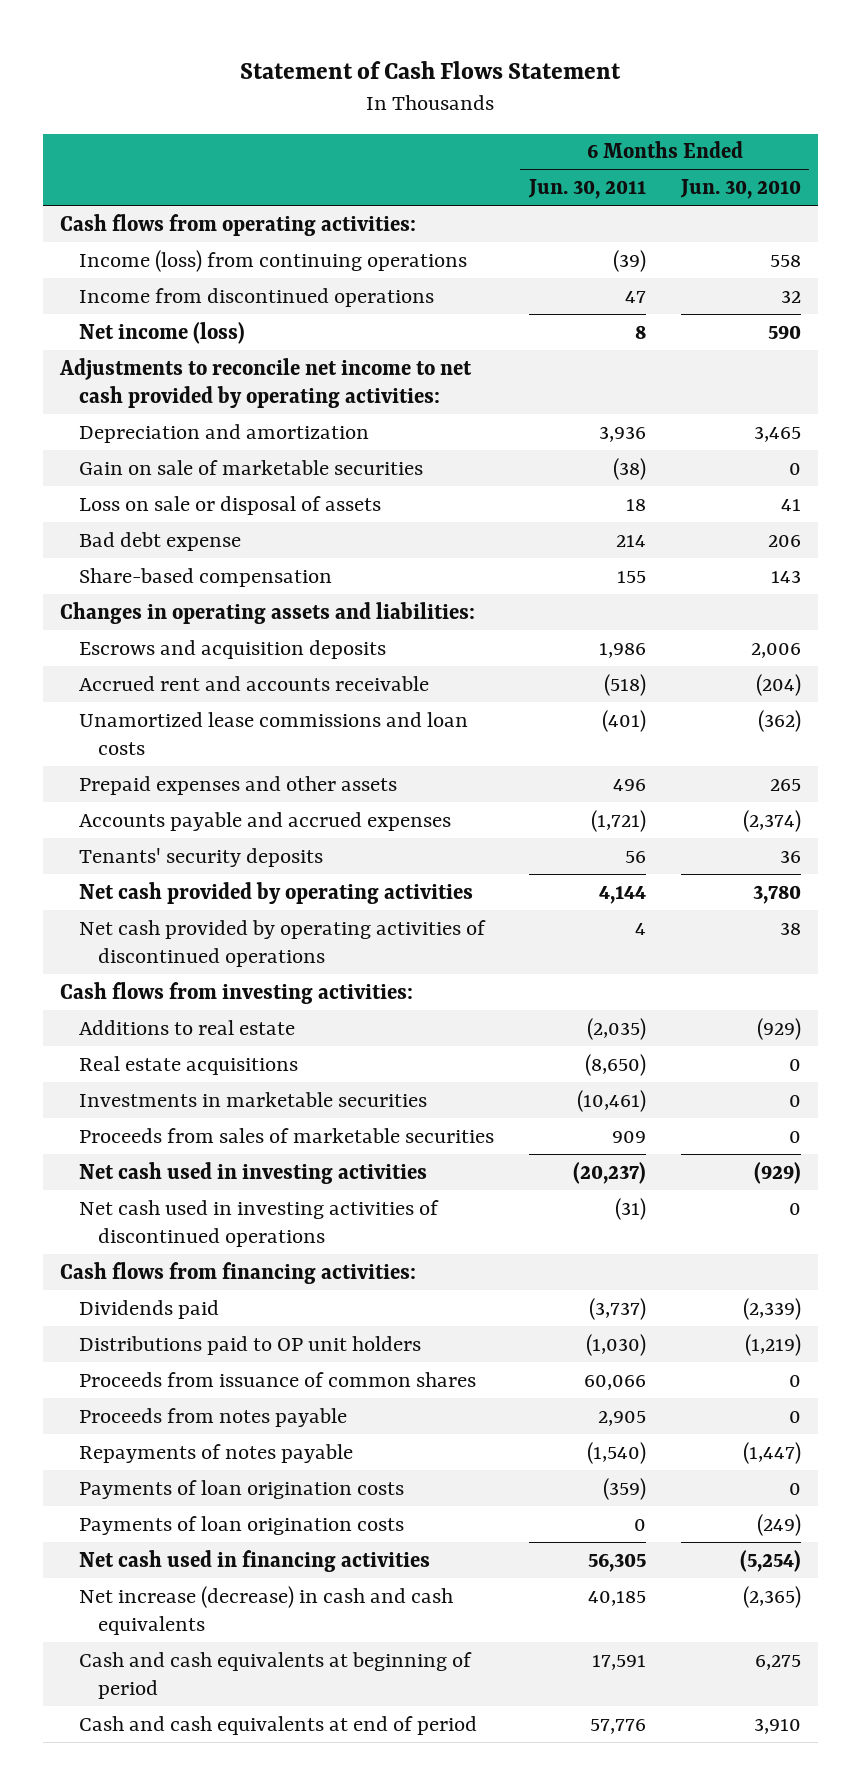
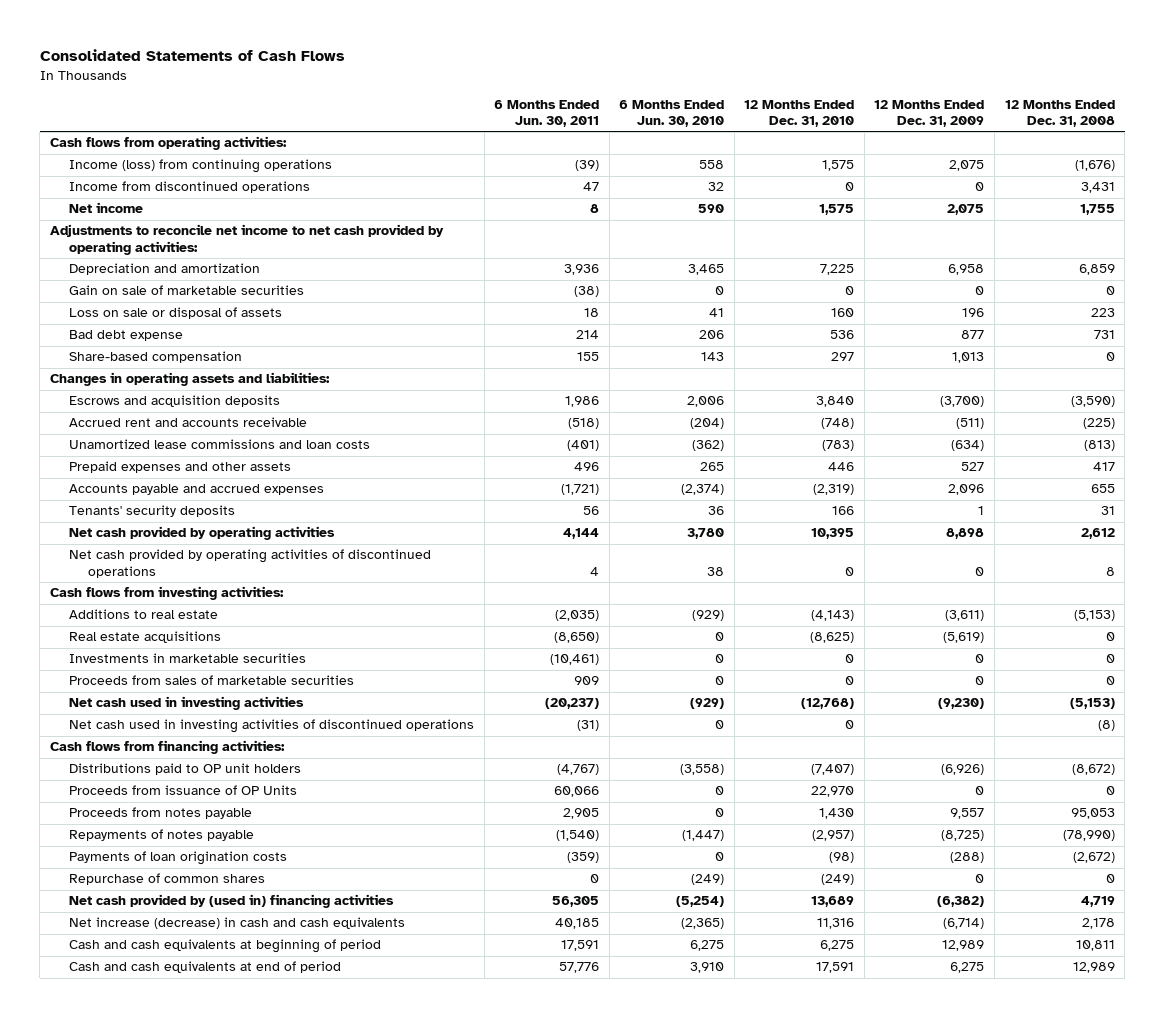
- Statement of Cash Flows Statement
+ Consolidated Statements of Cash Flows
- | 6 Months Ended Jun. 30, 2011 | 6 Months Ended Jun. 30, 2010
+ | 6 Months Ended Jun. 30, 2011 | 6 Months Ended Jun. 30, 2010 | 12 Months Ended Dec. 31, 2010 | 12 Months Ended Dec. 31, 2009 | 12 Months Ended Dec. 31, 2008
- Net income (loss) | 8 | 590
+ Net income | 8 | 590 | 1,575 | 2,075 | 1,755
- Dividends paid | (3,737) | (2,339)
- Distributions paid to OP unit holders | (1,030) | (1,219)
- Proceeds from issuance of common shares | 60,066 | 0
+ Distributions paid to OP unit holders | (4,767) | (3,558) | (7,407) | (6,926) | (8,672)
+ Proceeds from issuance of OP Units | 60,066 | 0 | 22,970 | 0 | 0
- Payments of loan origination costs | 0 | (249)
- Net cash used in financing activities | 56,305 | (5,254)
+ Repurchase of common shares | 0 | (249) | (249) | 0 | 0
+ Net cash provided by (used in) financing activities | 56,305 | (5,254) | 13,689 | (6,382) | 4,719

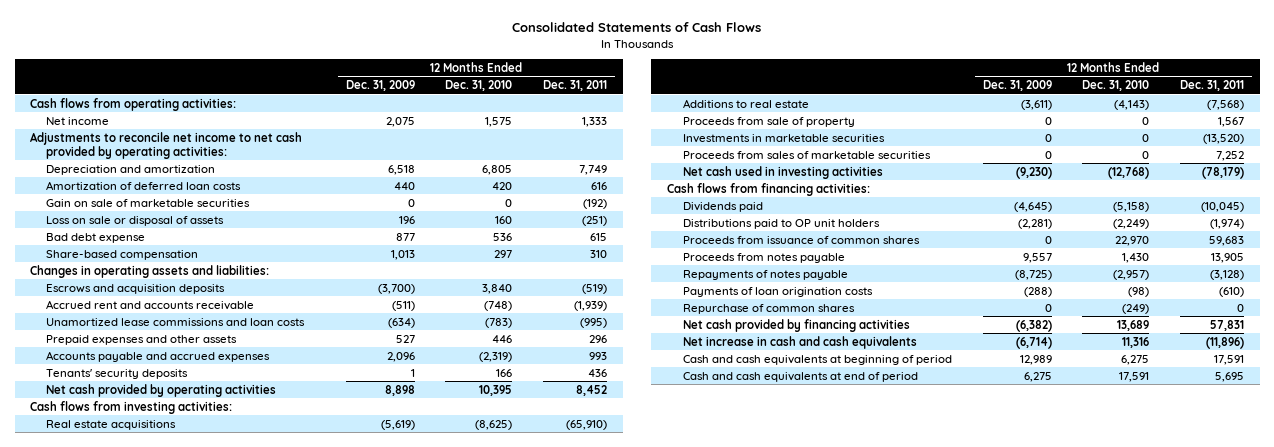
- | 6 Months Ended Jun. 30, 2011 | 6 Months Ended Jun. 30, 2010 | 12 Months Ended Dec. 31, 2010 | 12 Months Ended Dec. 31, 2009 | 12 Months Ended Dec. 31, 2008
+ | 12 Months Ended Dec. 31, 2009 | 12 Months Ended Dec. 31, 2010 | 12 Months Ended Dec. 31, 2011
- Income (loss) from continuing operations | (39) | 558 | 1,575 | 2,075 | (1,676)
- Income from discontinued operations | 47 | 32 | 0 | 0 | 3,431
- Depreciation and amortization | 3,936 | 3,465 | 7,225 | 6,958 | 6,859
+ Depreciation and amortization | 6,518 | 6,805 | 7,749
+ Amortization of deferred loan costs | 440 | 420 | 616
- Net cash provided by operating activities of discontinued operations | 4 | 38 | 0 | 0 | 8
moved down: Additions to real estate | (3,611) | (4,143) | (7,568)
+ Proceeds from sale of property | 0 | 0 | 1,567
- Net cash used in investing activities of discontinued operations | (31) | 0 | 0 | | (8)
- Distributions paid to OP unit holders | (4,767) | (3,558) | (7,407) | (6,926) | (8,672)
- Proceeds from issuance of OP Units | 60,066 | 0 | 22,970 | 0 | 0
+ Dividends paid | (4,645) | (5,158) | (10,045)
+ Distributions paid to OP unit holders | (2,281) | (2,249) | (1,974)
+ Proceeds from issuance of common shares | 0 | 22,970 | 59,683
- Net cash provided by (used in) financing activities | 56,305 | (5,254) | 13,689 | (6,382) | 4,719
- Net increase (decrease) in cash and cash equivalents | 40,185 | (2,365) | 11,316 | (6,714) | 2,178
+ Net cash provided by financing activities | (6,382) | 13,689 | 57,831
+ Net increase in cash and cash equivalents | (6,714) | 11,316 | (11,896)

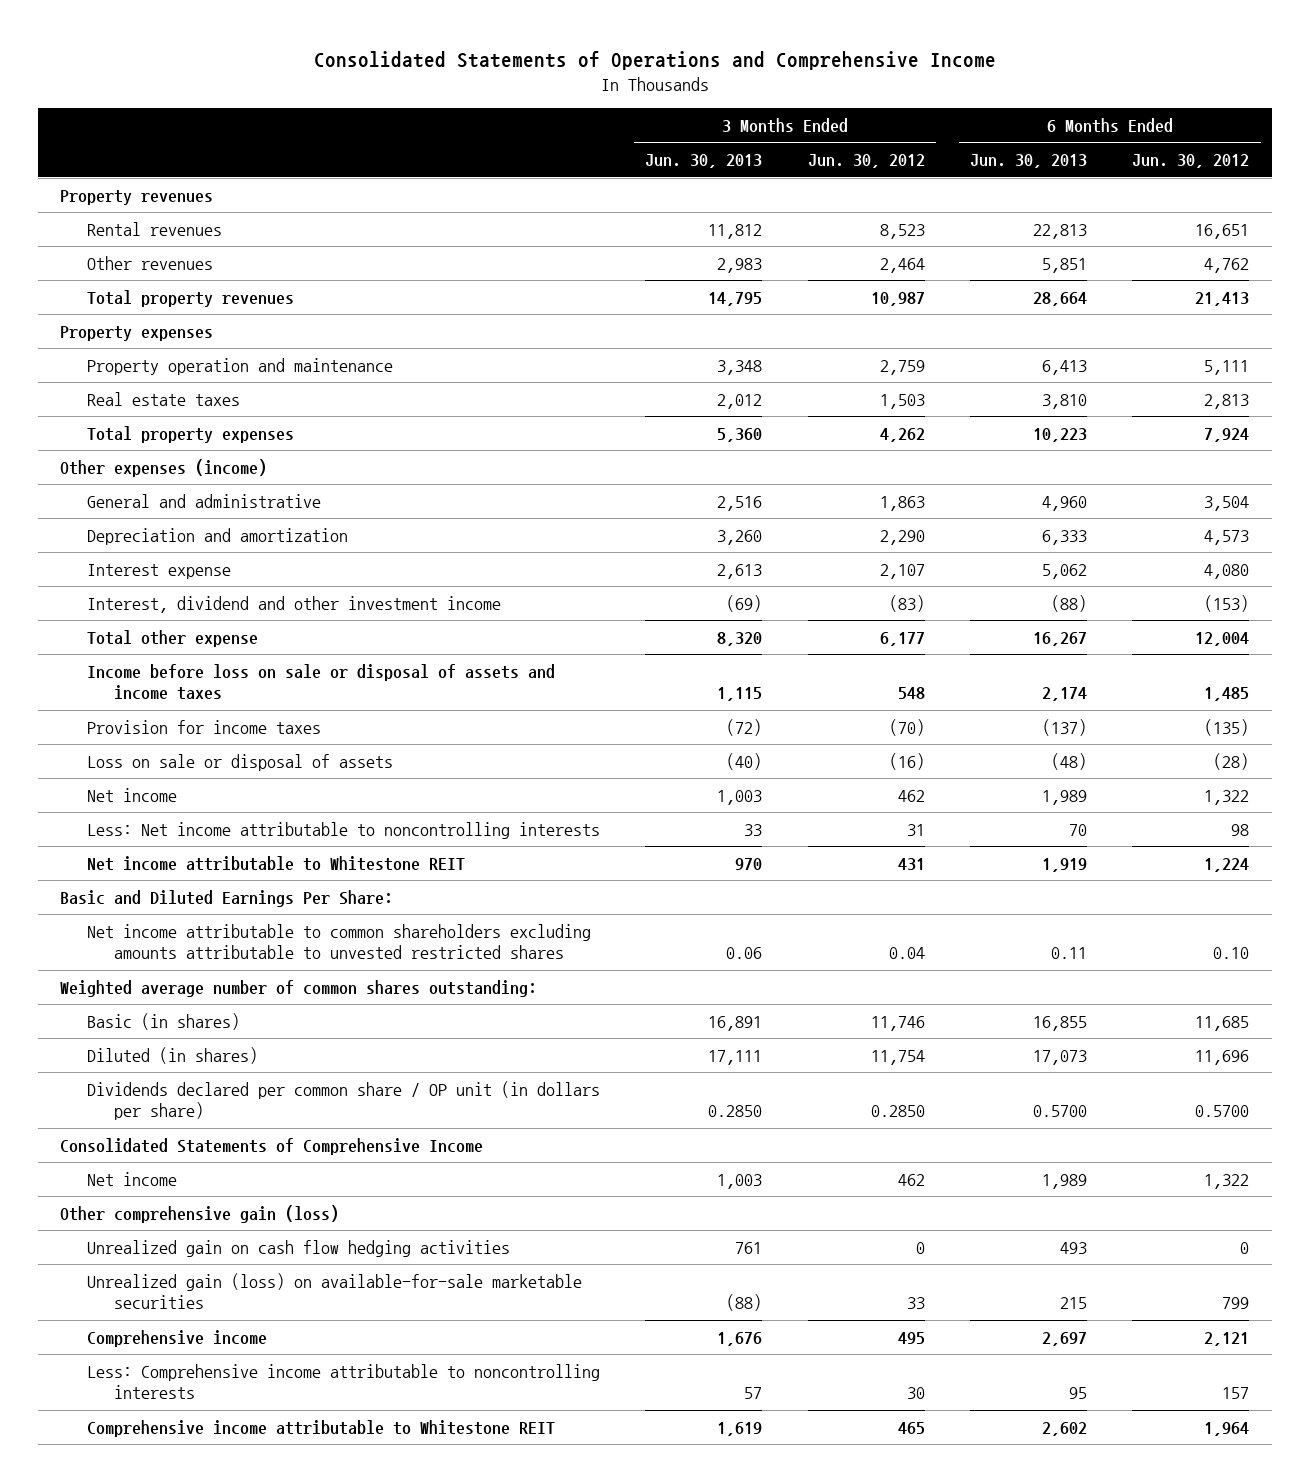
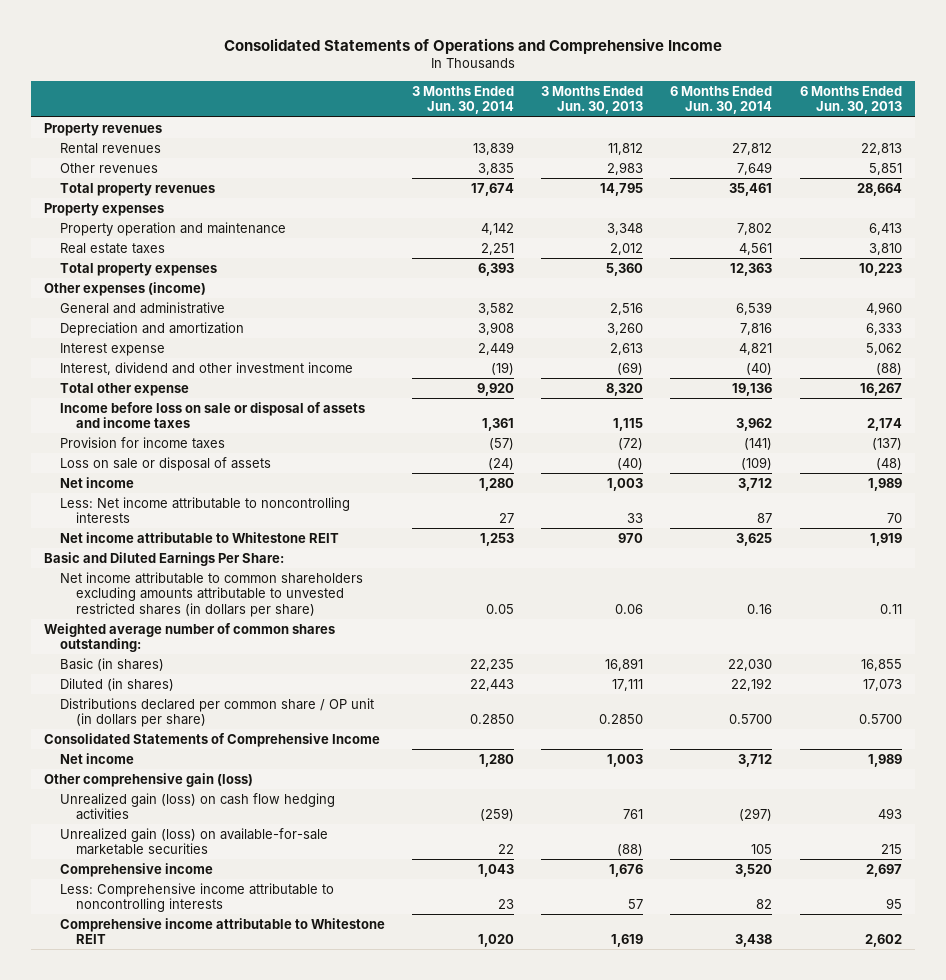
- | 3 Months Ended Jun. 30, 2013 | 3 Months Ended Jun. 30, 2012 | 6 Months Ended Jun. 30, 2013 | 6 Months Ended Jun. 30, 2012
+ | 3 Months Ended Jun. 30, 2014 | 3 Months Ended Jun. 30, 2013 | 6 Months Ended Jun. 30, 2014 | 6 Months Ended Jun. 30, 2013
- Net income attributable to common shareholders excluding amounts attributable to unvested restricted shares | 0.06 | 0.04 | 0.11 | 0.10
+ Net income attributable to common shareholders excluding amounts attributable to unvested restricted shares (in dollars per share) | 0.05 | 0.06 | 0.16 | 0.11
- Dividends declared per common share / OP unit (in dollars per share) | 0.2850 | 0.2850 | 0.5700 | 0.5700
+ Distributions declared per common share / OP unit (in dollars per share) | 0.2850 | 0.2850 | 0.5700 | 0.5700
- Unrealized gain on cash flow hedging activities | 761 | 0 | 493 | 0
+ Unrealized gain (loss) on cash flow hedging activities | (259) | 761 | (297) | 493

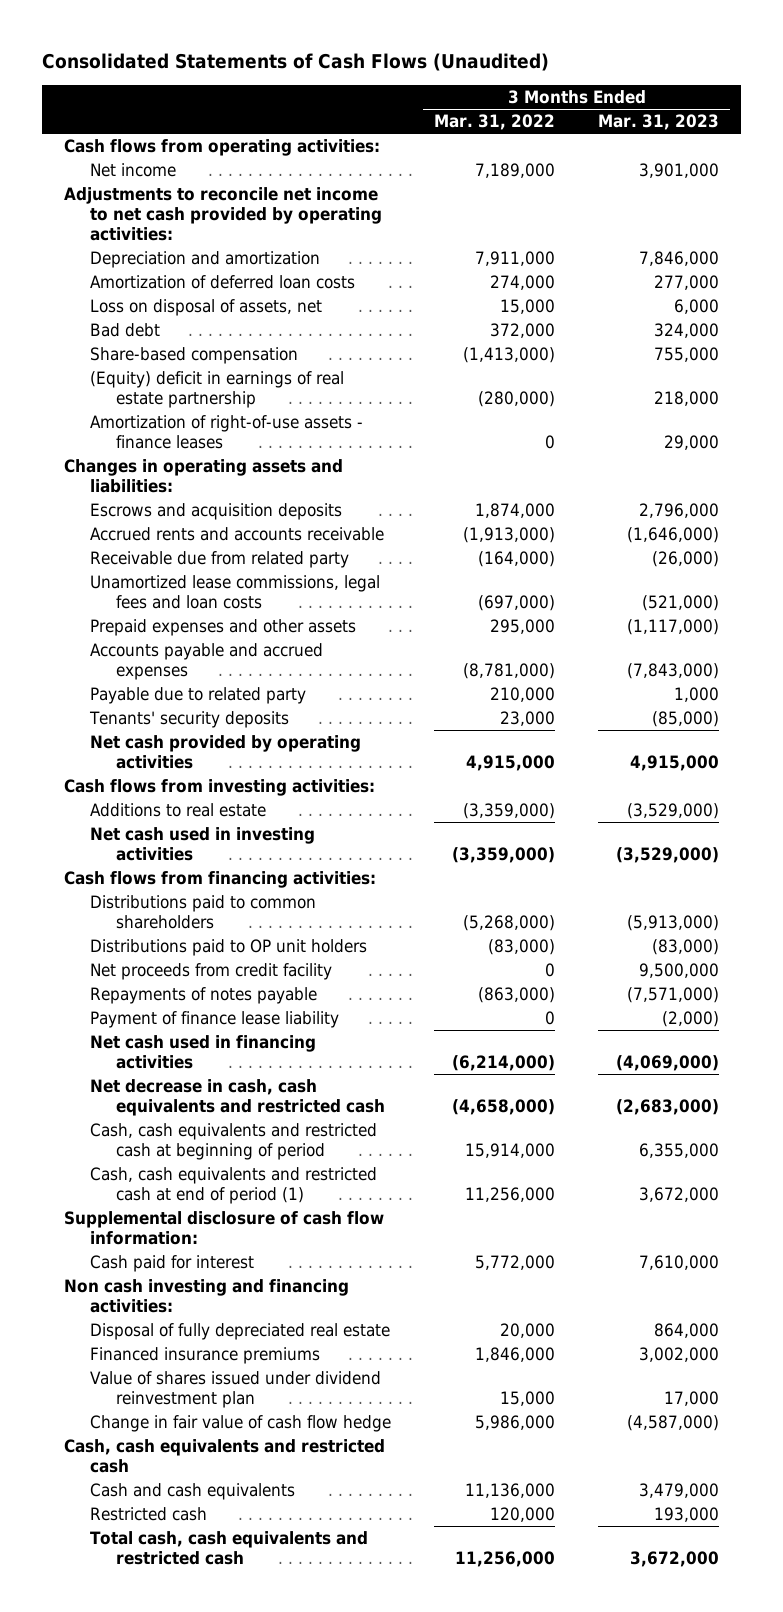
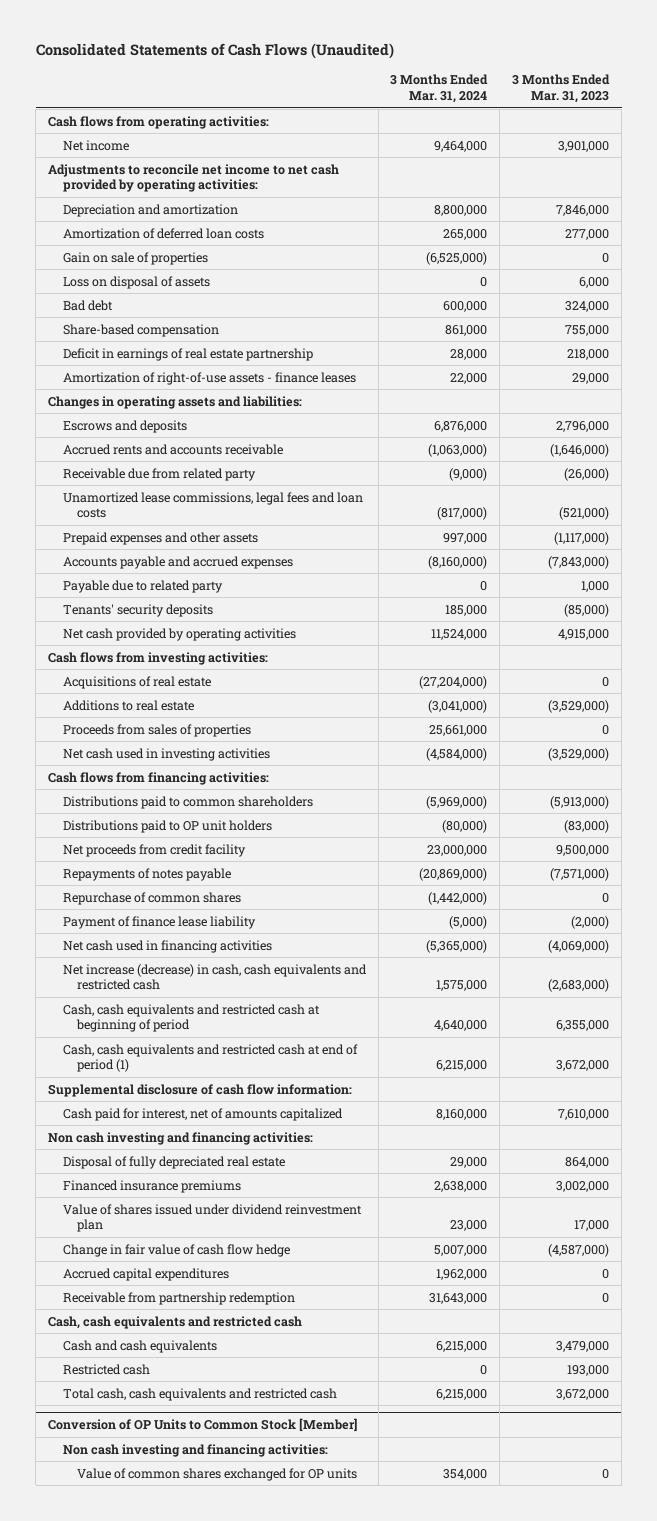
- | 3 Months Ended Mar. 31, 2022 | 3 Months Ended Mar. 31, 2023
+ | 3 Months Ended Mar. 31, 2024 | 3 Months Ended Mar. 31, 2023
- Loss on disposal of assets, net | 15,000 | 6,000
+ Gain on sale of properties | (6,525,000) | 0
+ Loss on disposal of assets | 0 | 6,000
- (Equity) deficit in earnings of real estate partnership | (280,000) | 218,000
+ Deficit in earnings of real estate partnership | 28,000 | 218,000
- Escrows and acquisition deposits | 1,874,000 | 2,796,000
+ Escrows and deposits | 6,876,000 | 2,796,000
+ Acquisitions of real estate | (27,204,000) | 0
+ Proceeds from sales of properties | 25,661,000 | 0
+ Repurchase of common shares | (1,442,000) | 0
- Net decrease in cash, cash equivalents and restricted cash | (4,658,000) | (2,683,000)
+ Net increase (decrease) in cash, cash equivalents and restricted cash | 1,575,000 | (2,683,000)
- Cash paid for interest | 5,772,000 | 7,610,000
+ Cash paid for interest, net of amounts capitalized | 8,160,000 | 7,610,000
+ Accrued capital expenditures | 1,962,000 | 0
+ Receivable from partnership redemption | 31,643,000 | 0
+ Conversion of OP Units to Common Stock [Member]
+ Non cash investing and financing activities:
+ Value of common shares exchanged for OP units | 354,000 | 0

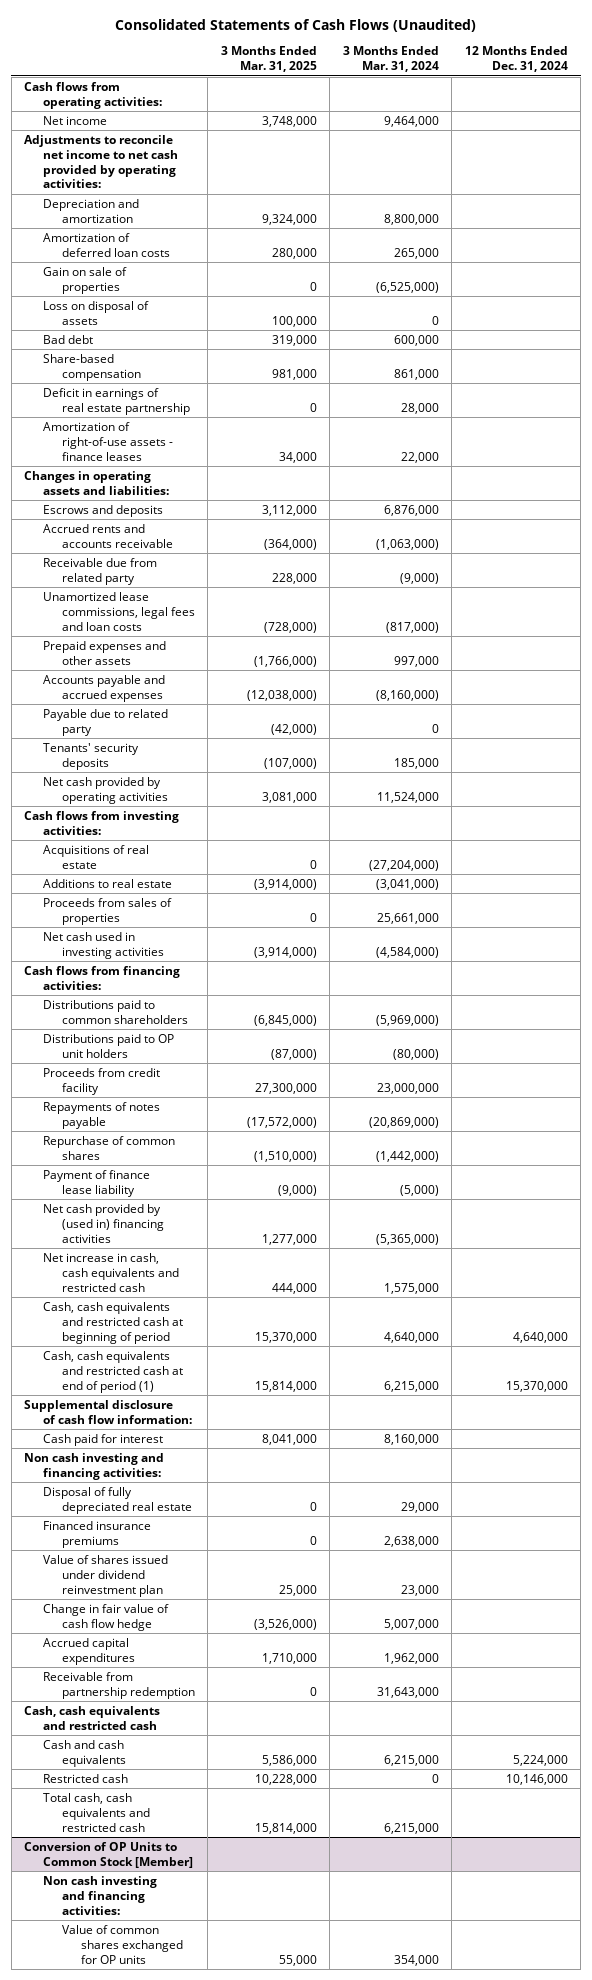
- | 3 Months Ended Mar. 31, 2024 | 3 Months Ended Mar. 31, 2023
+ | 3 Months Ended Mar. 31, 2025 | 3 Months Ended Mar. 31, 2024 | 12 Months Ended Dec. 31, 2024
- Net proceeds from credit facility | 23,000,000 | 9,500,000
+ Proceeds from credit facility | 27,300,000 | 23,000,000 |
- Net cash used in financing activities | (5,365,000) | (4,069,000)
- Net increase (decrease) in cash, cash equivalents and restricted cash | 1,575,000 | (2,683,000)
+ Net cash provided by (used in) financing activities | 1,277,000 | (5,365,000) |
+ Net increase in cash, cash equivalents and restricted cash | 444,000 | 1,575,000 |
- Cash paid for interest, net of amounts capitalized | 8,160,000 | 7,610,000
+ Cash paid for interest | 8,041,000 | 8,160,000 |

